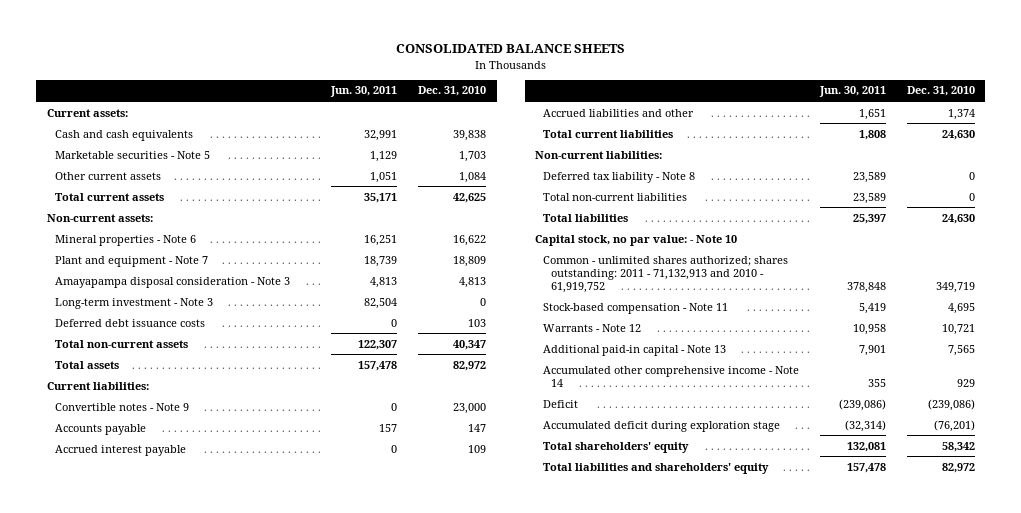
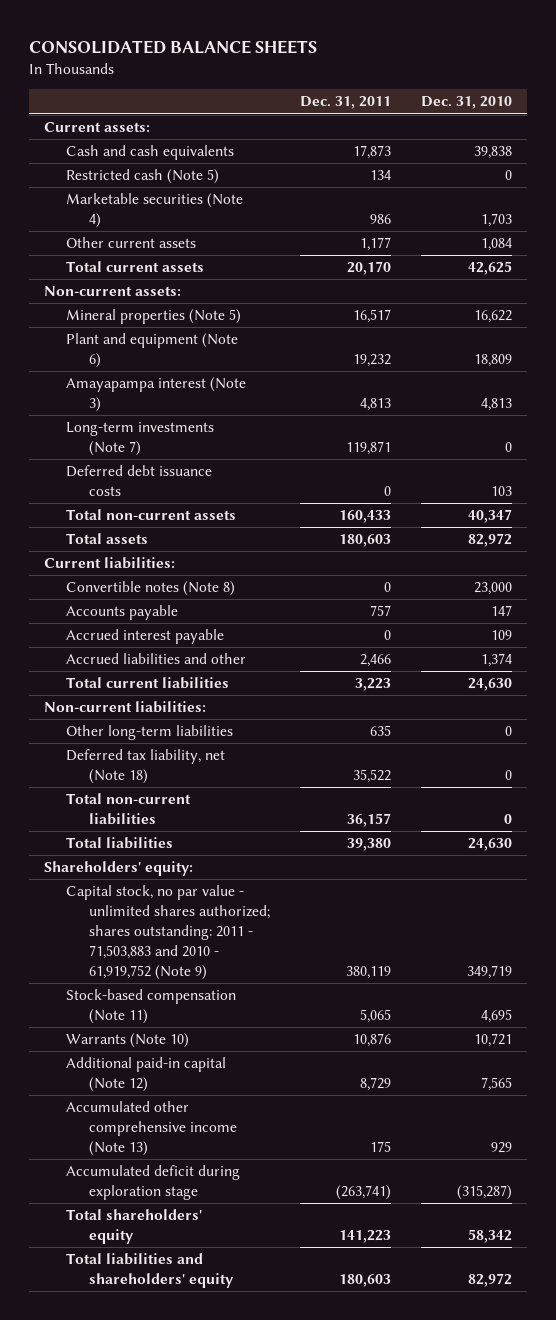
- | Jun. 30, 2011 | Dec. 31, 2010
+ | Dec. 31, 2011 | Dec. 31, 2010
- Marketable securities - Note 5 | 1,129 | 1,703
+ Restricted cash (Note 5) | 134 | 0
+ Marketable securities (Note 4) | 986 | 1,703
- Mineral properties - Note 6 | 16,251 | 16,622
- Plant and equipment - Note 7 | 18,739 | 18,809
- Amayapampa disposal consideration - Note 3 | 4,813 | 4,813
- Long-term investment - Note 3 | 82,504 | 0
+ Mineral properties (Note 5) | 16,517 | 16,622
+ Plant and equipment (Note 6) | 19,232 | 18,809
+ Amayapampa interest (Note 3) | 4,813 | 4,813
+ Long-term investments (Note 7) | 119,871 | 0
- Convertible notes - Note 9 | 0 | 23,000
+ Convertible notes (Note 8) | 0 | 23,000
- Deferred tax liability - Note 8 | 23,589 | 0
+ Other long-term liabilities | 635 | 0
+ Deferred tax liability, net (Note 18) | 35,522 | 0
- Capital stock, no par value: - Note 10
- Common - unlimited shares authorized; shares outstanding: 2011 - 71,132,913 and 2010 - 61,919,752 | 378,848 | 349,719
- Stock-based compensation - Note 11 | 5,419 | 4,695
- Warrants - Note 12 | 10,958 | 10,721
- Additional paid-in capital - Note 13 | 7,901 | 7,565
- Accumulated other comprehensive income - Note 14 | 355 | 929
- Deficit | (239,086) | (239,086)
- Accumulated deficit during exploration stage | (32,314) | (76,201)
+ Shareholders' equity:
+ Capital stock, no par value - unlimited shares authorized; shares outstanding: 2011 - 71,503,883 and 2010 - 61,919,752 (Note 9) | 380,119 | 349,719
+ Stock-based compensation (Note 11) | 5,065 | 4,695
+ Warrants (Note 10) | 10,876 | 10,721
+ Additional paid-in capital (Note 12) | 8,729 | 7,565
+ Accumulated other comprehensive income (Note 13) | 175 | 929
+ Accumulated deficit during exploration stage | (263,741) | (315,287)

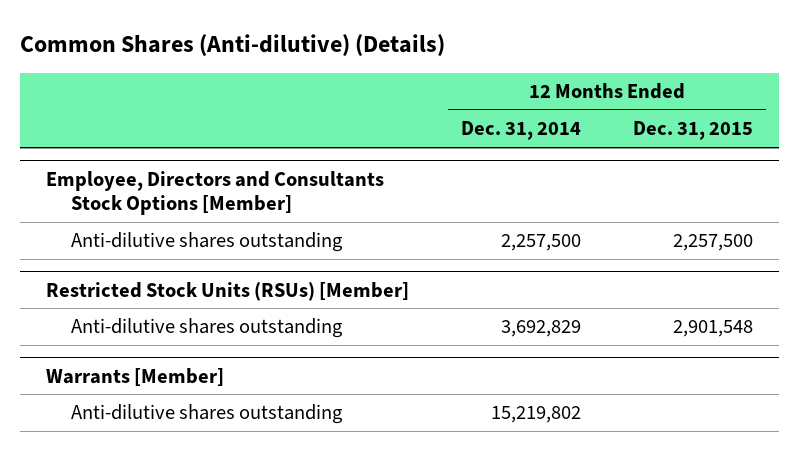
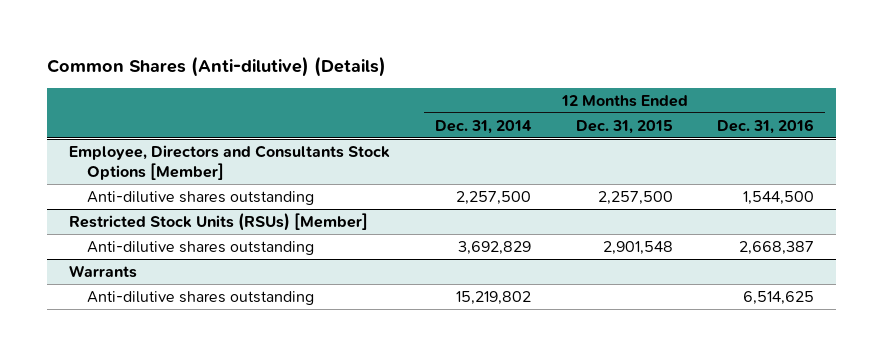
- | 12 Months Ended Dec. 31, 2014 | 12 Months Ended Dec. 31, 2015
+ | 12 Months Ended Dec. 31, 2014 | 12 Months Ended Dec. 31, 2015 | 12 Months Ended Dec. 31, 2016
- Warrants [Member]
+ Warrants

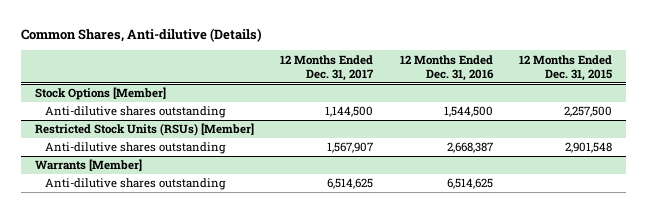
- Common Shares (Anti-dilutive) (Details)
+ Common Shares, Anti-dilutive (Details)
- | 12 Months Ended Dec. 31, 2014 | 12 Months Ended Dec. 31, 2015 | 12 Months Ended Dec. 31, 2016
+ | 12 Months Ended Dec. 31, 2017 | 12 Months Ended Dec. 31, 2016 | 12 Months Ended Dec. 31, 2015
- Employee, Directors and Consultants Stock Options [Member]
+ Stock Options [Member]
- Warrants
+ Warrants [Member]

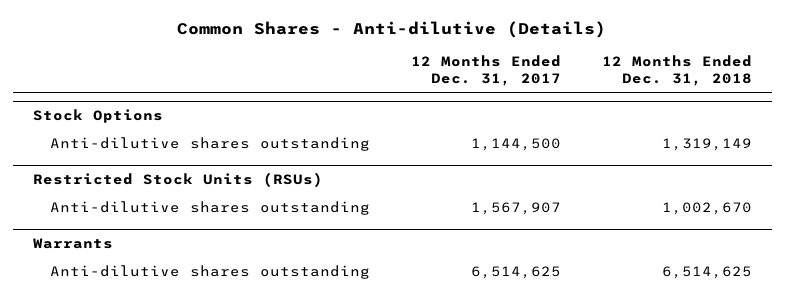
- Common Shares, Anti-dilutive (Details)
+ Common Shares - Anti-dilutive (Details)
- | 12 Months Ended Dec. 31, 2017 | 12 Months Ended Dec. 31, 2016 | 12 Months Ended Dec. 31, 2015
+ | 12 Months Ended Dec. 31, 2017 | 12 Months Ended Dec. 31, 2018
- Stock Options [Member]
+ Stock Options
- Restricted Stock Units (RSUs) [Member]
+ Restricted Stock Units (RSUs)
- Warrants [Member]
+ Warrants

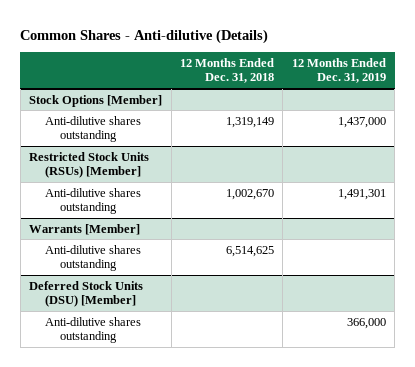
- | 12 Months Ended Dec. 31, 2017 | 12 Months Ended Dec. 31, 2018
+ | 12 Months Ended Dec. 31, 2018 | 12 Months Ended Dec. 31, 2019
- Stock Options
+ Stock Options [Member]
- Restricted Stock Units (RSUs)
+ Restricted Stock Units (RSUs) [Member]
- Warrants
+ Warrants [Member]
+ Deferred Stock Units (DSU) [Member]
+ Anti-dilutive shares outstanding | | 366,000

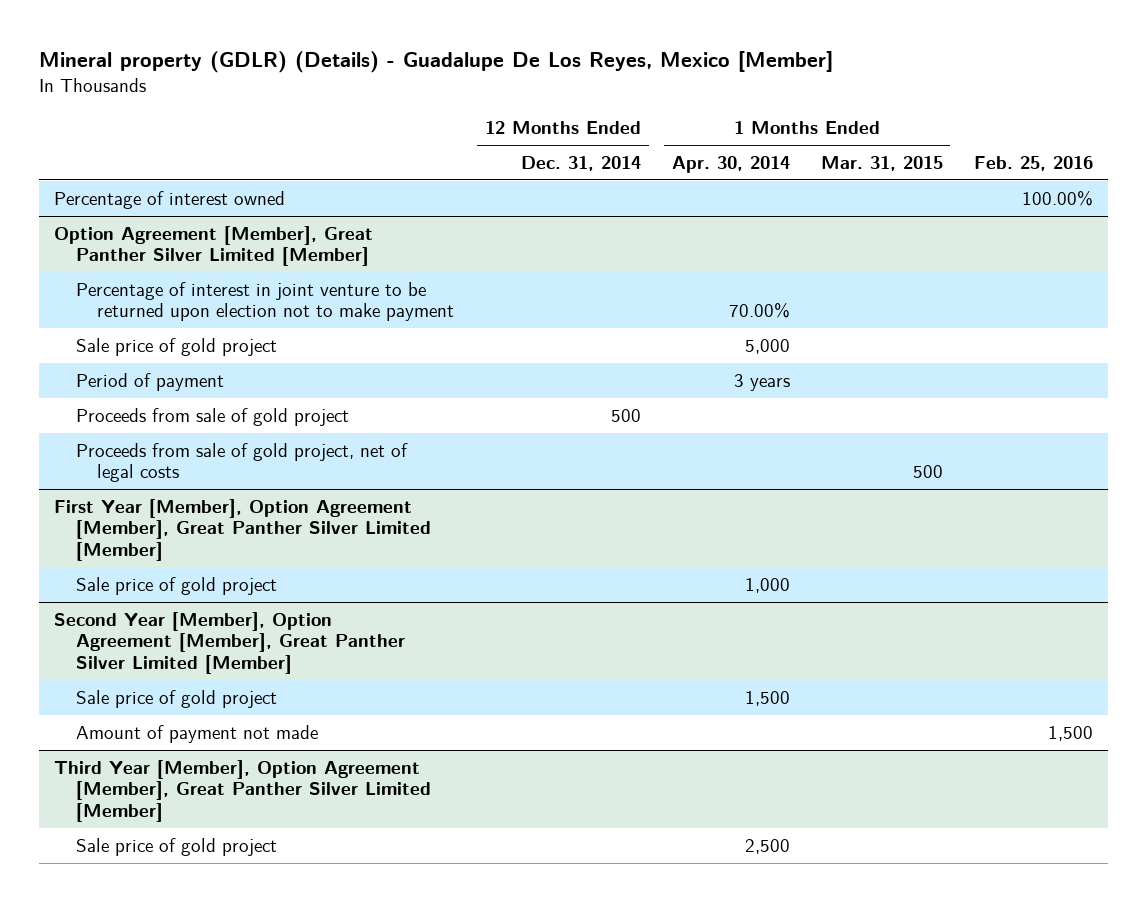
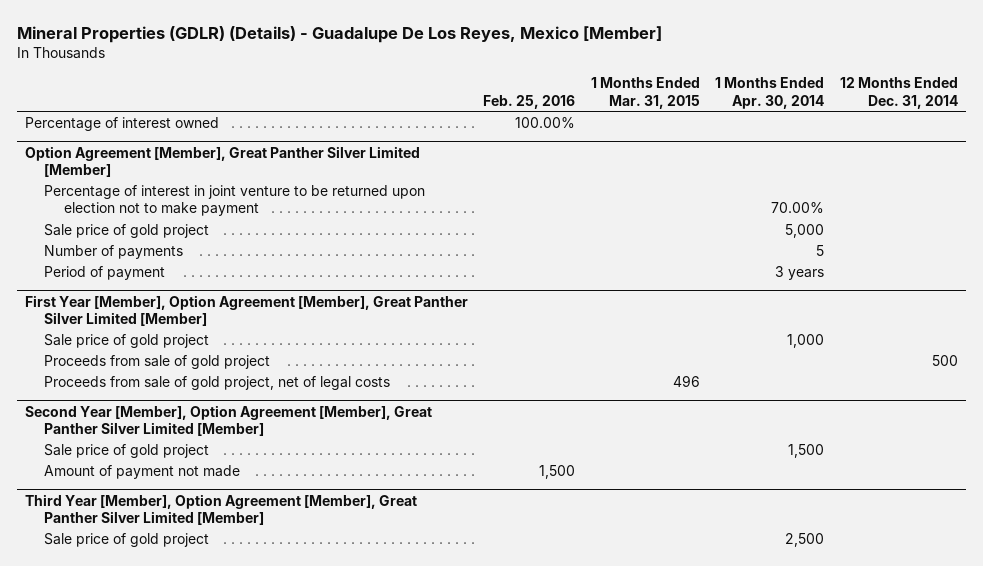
- Mineral property (GDLR) (Details) - Guadalupe De Los Reyes, Mexico [Member]
+ Mineral Properties (GDLR) (Details) - Guadalupe De Los Reyes, Mexico [Member]
- | 12 Months Ended Dec. 31, 2014 | 1 Months Ended Apr. 30, 2014 | 1 Months Ended Mar. 31, 2015 | Feb. 25, 2016
+ | Feb. 25, 2016 | 1 Months Ended Mar. 31, 2015 | 1 Months Ended Apr. 30, 2014 | 12 Months Ended Dec. 31, 2014
@ Option Agreement [Member], Great Panther Silver Limited [Member]
+ Number of payments | | | 5 |
- Proceeds from sale of gold project | 500 | | |
- Proceeds from sale of gold project, net of legal costs | | | 500 |
@ First Year [Member], Option Agreement [Member], Great Panther Silver Limited [Member]
+ Proceeds from sale of gold project | | | | 500
+ Proceeds from sale of gold project, net of legal costs | | 496 | |

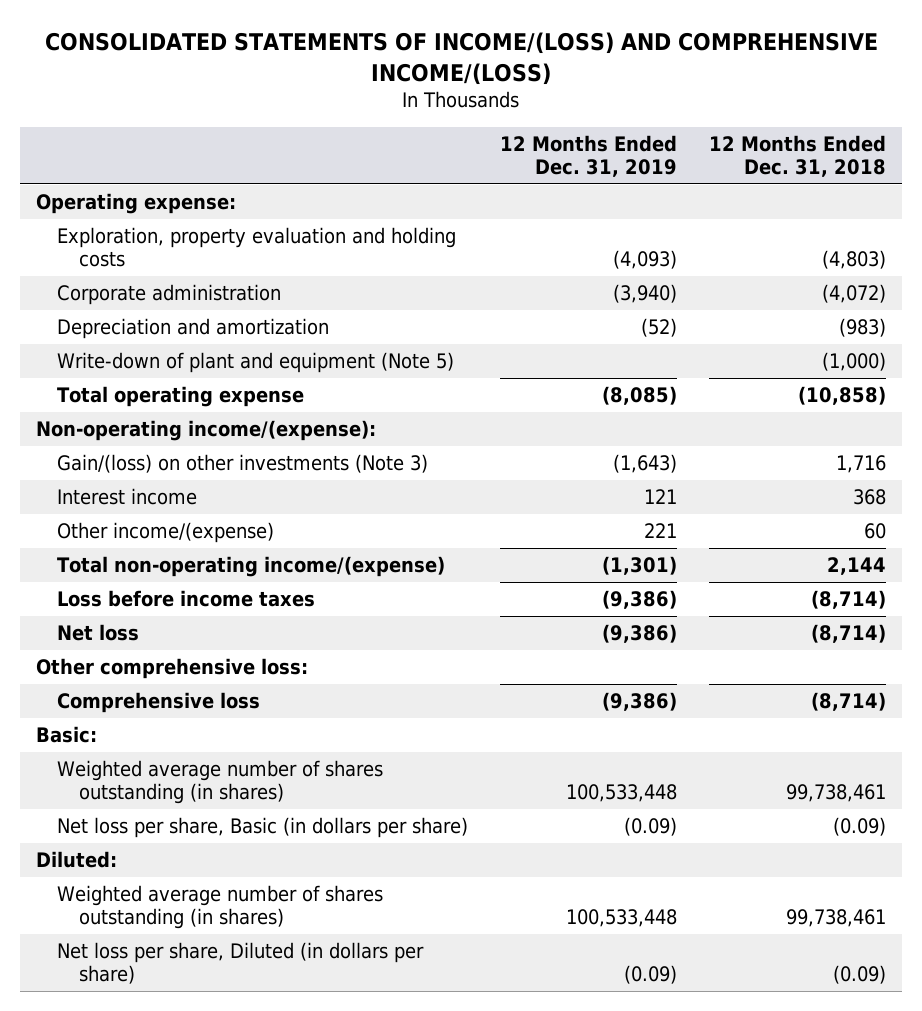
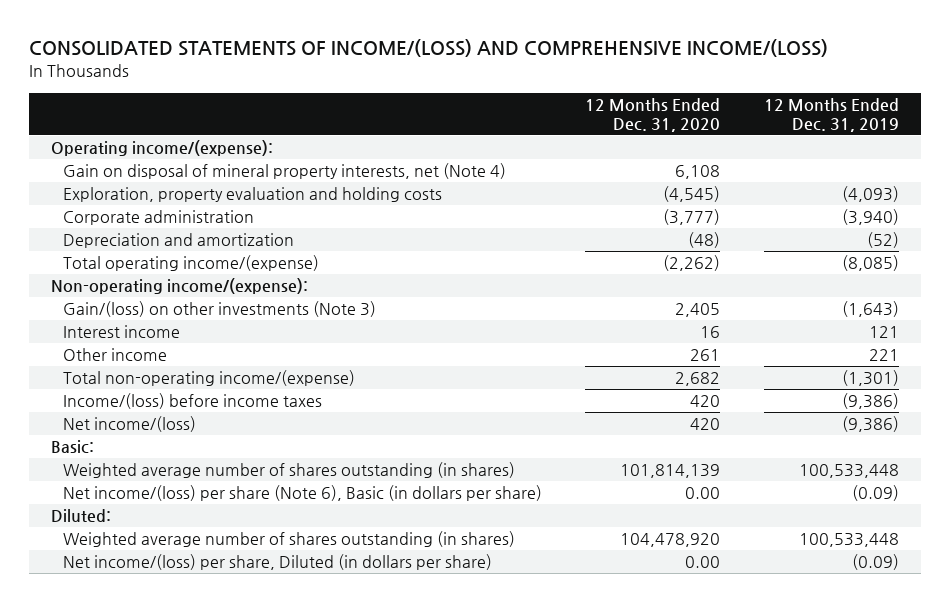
- | 12 Months Ended Dec. 31, 2019 | 12 Months Ended Dec. 31, 2018
+ | 12 Months Ended Dec. 31, 2020 | 12 Months Ended Dec. 31, 2019
- Operating expense:
+ Operating income/(expense):
+ Gain on disposal of mineral property interests, net (Note 4) | 6,108 |
- Write-down of plant and equipment (Note 5) | | (1,000)
- Total operating expense | (8,085) | (10,858)
+ Total operating income/(expense) | (2,262) | (8,085)
- Other income/(expense) | 221 | 60
+ Other income | 261 | 221
- Loss before income taxes | (9,386) | (8,714)
- Net loss | (9,386) | (8,714)
- Other comprehensive loss:
- Comprehensive loss | (9,386) | (8,714)
+ Income/(loss) before income taxes | 420 | (9,386)
+ Net income/(loss) | 420 | (9,386)
- Net loss per share, Basic (in dollars per share) | (0.09) | (0.09)
+ Net income/(loss) per share (Note 6), Basic (in dollars per share) | 0.00 | (0.09)
- Net loss per share, Diluted (in dollars per share) | (0.09) | (0.09)
+ Net income/(loss) per share, Diluted (in dollars per share) | 0.00 | (0.09)

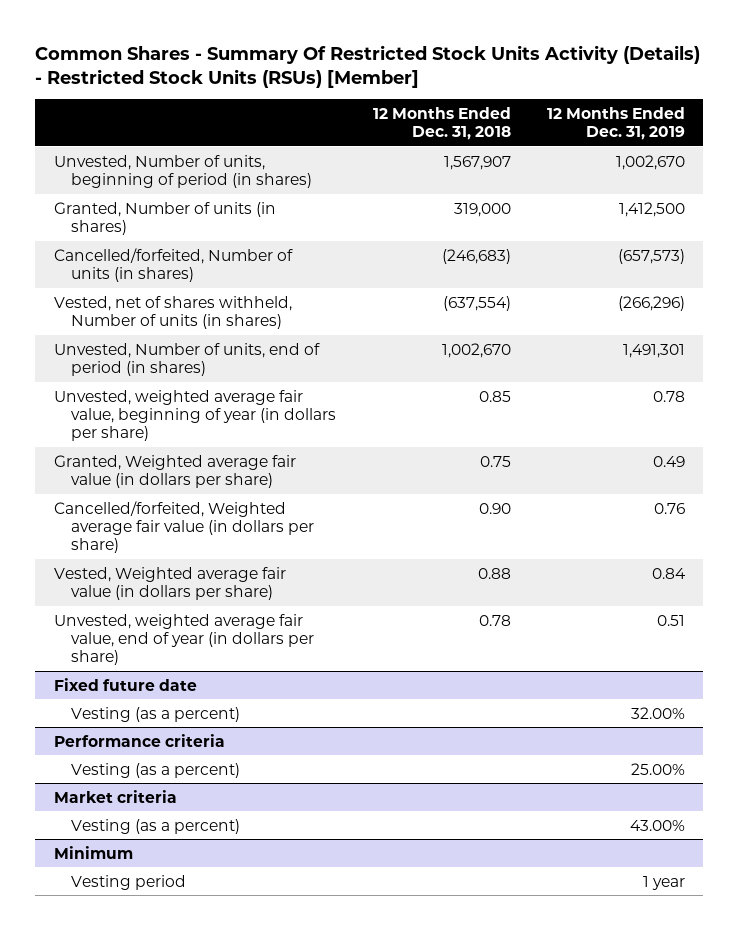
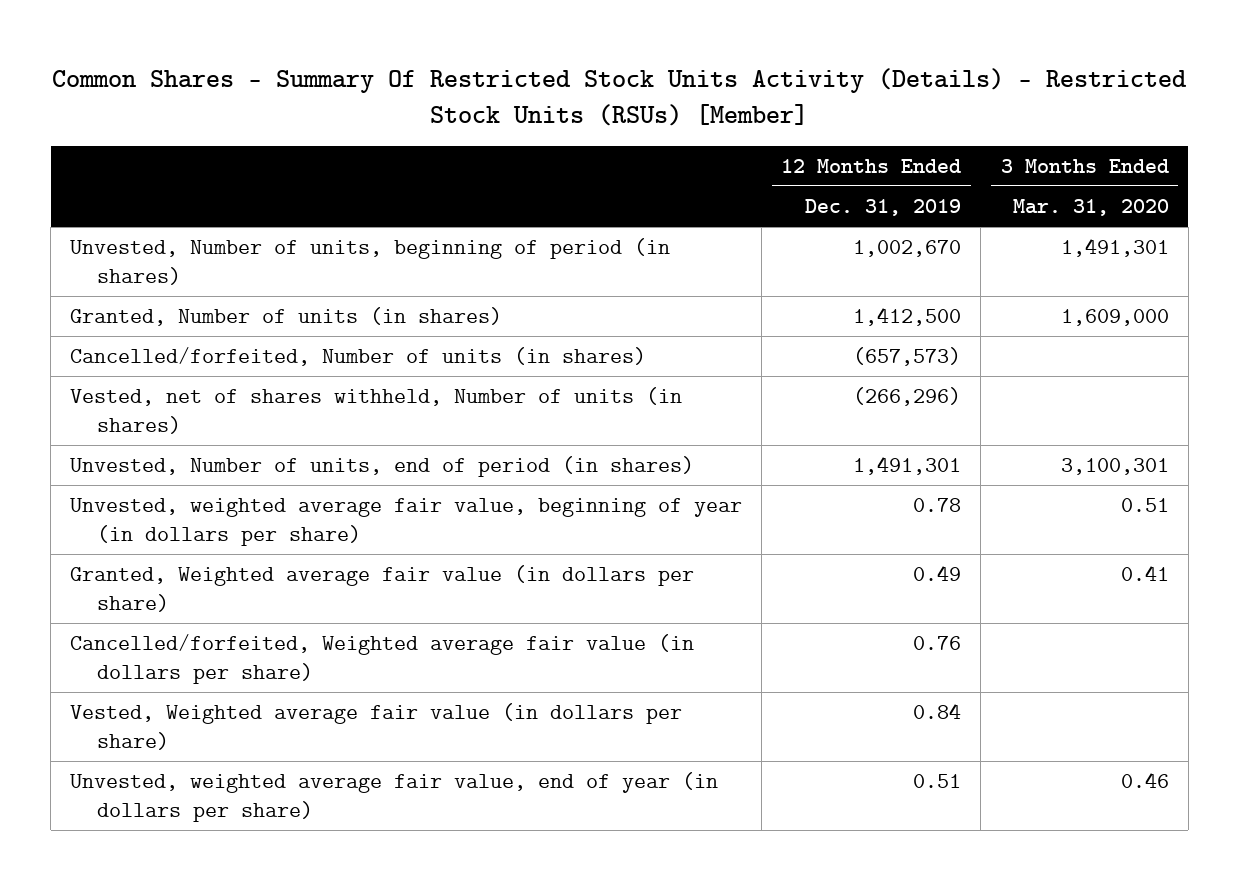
- | 12 Months Ended Dec. 31, 2018 | 12 Months Ended Dec. 31, 2019
+ | 12 Months Ended Dec. 31, 2019 | 3 Months Ended Mar. 31, 2020
- Fixed future date
- Vesting (as a percent) | | 32.00%
- Performance criteria
- Vesting (as a percent) | | 25.00%
- Market criteria
- Vesting (as a percent) | | 43.00%
- Minimum
- Vesting period | | 1 year

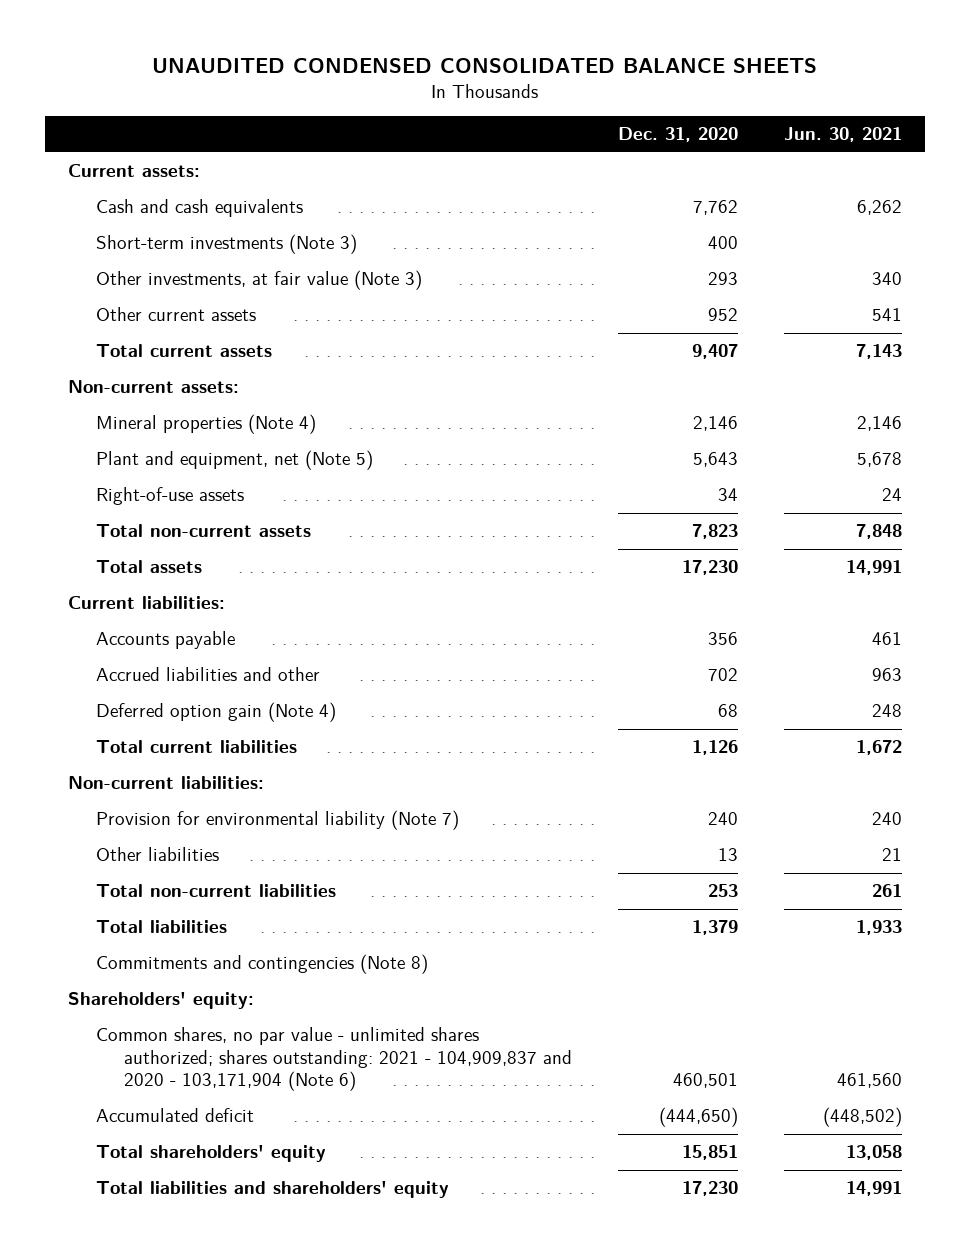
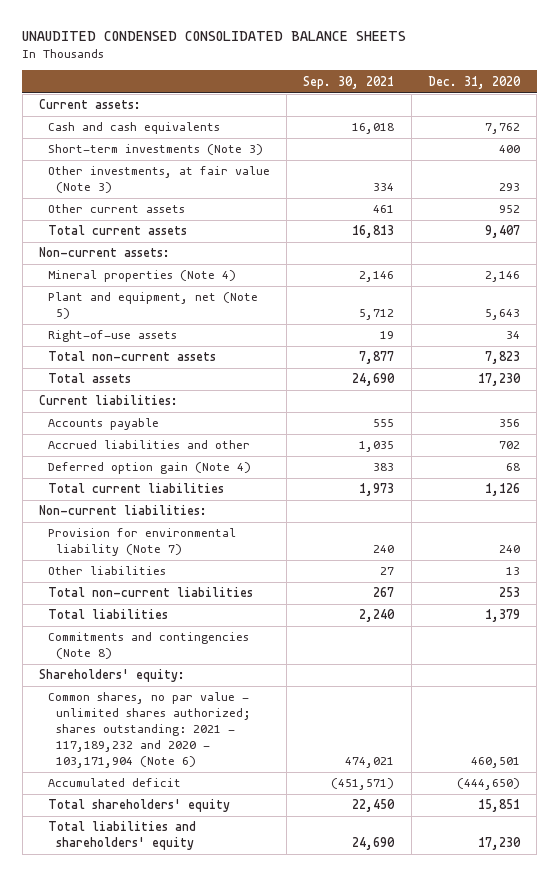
- | Dec. 31, 2020 | Jun. 30, 2021
+ | Sep. 30, 2021 | Dec. 31, 2020
- Common shares, no par value - unlimited shares authorized; shares outstanding: 2021 - 104,909,837 and 2020 - 103,171,904 (Note 6) | 460,501 | 461,560
+ Common shares, no par value - unlimited shares authorized; shares outstanding: 2021 - 117,189,232 and 2020 - 103,171,904 (Note 6) | 474,021 | 460,501

